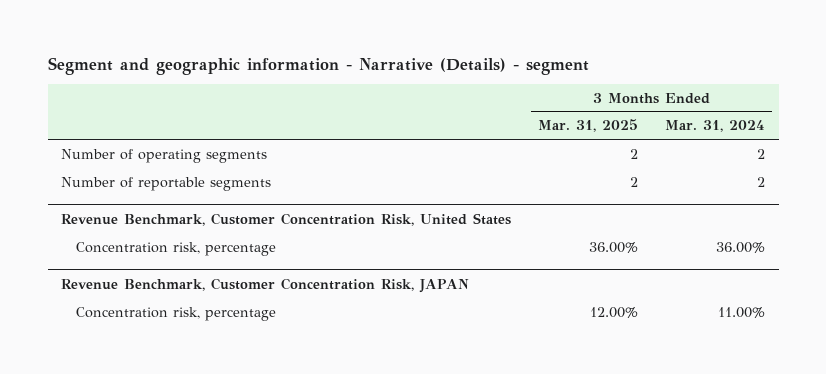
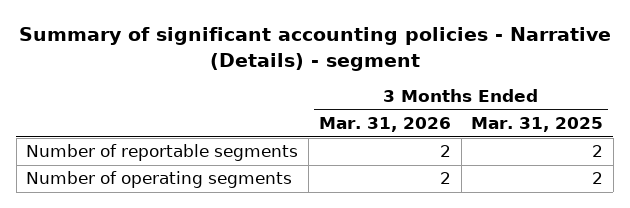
- Segment and geographic information - Narrative (Details) - segment
+ Summary of significant accounting policies - Narrative (Details) - segment
- | 3 Months Ended Mar. 31, 2025 | 3 Months Ended Mar. 31, 2024
+ | 3 Months Ended Mar. 31, 2026 | 3 Months Ended Mar. 31, 2025
- Revenue Benchmark, Customer Concentration Risk, United States
- Concentration risk, percentage | 36.00% | 36.00%
- Revenue Benchmark, Customer Concentration Risk, JAPAN
- Concentration risk, percentage | 12.00% | 11.00%
moved down: Number of operating segments | 2 | 2

